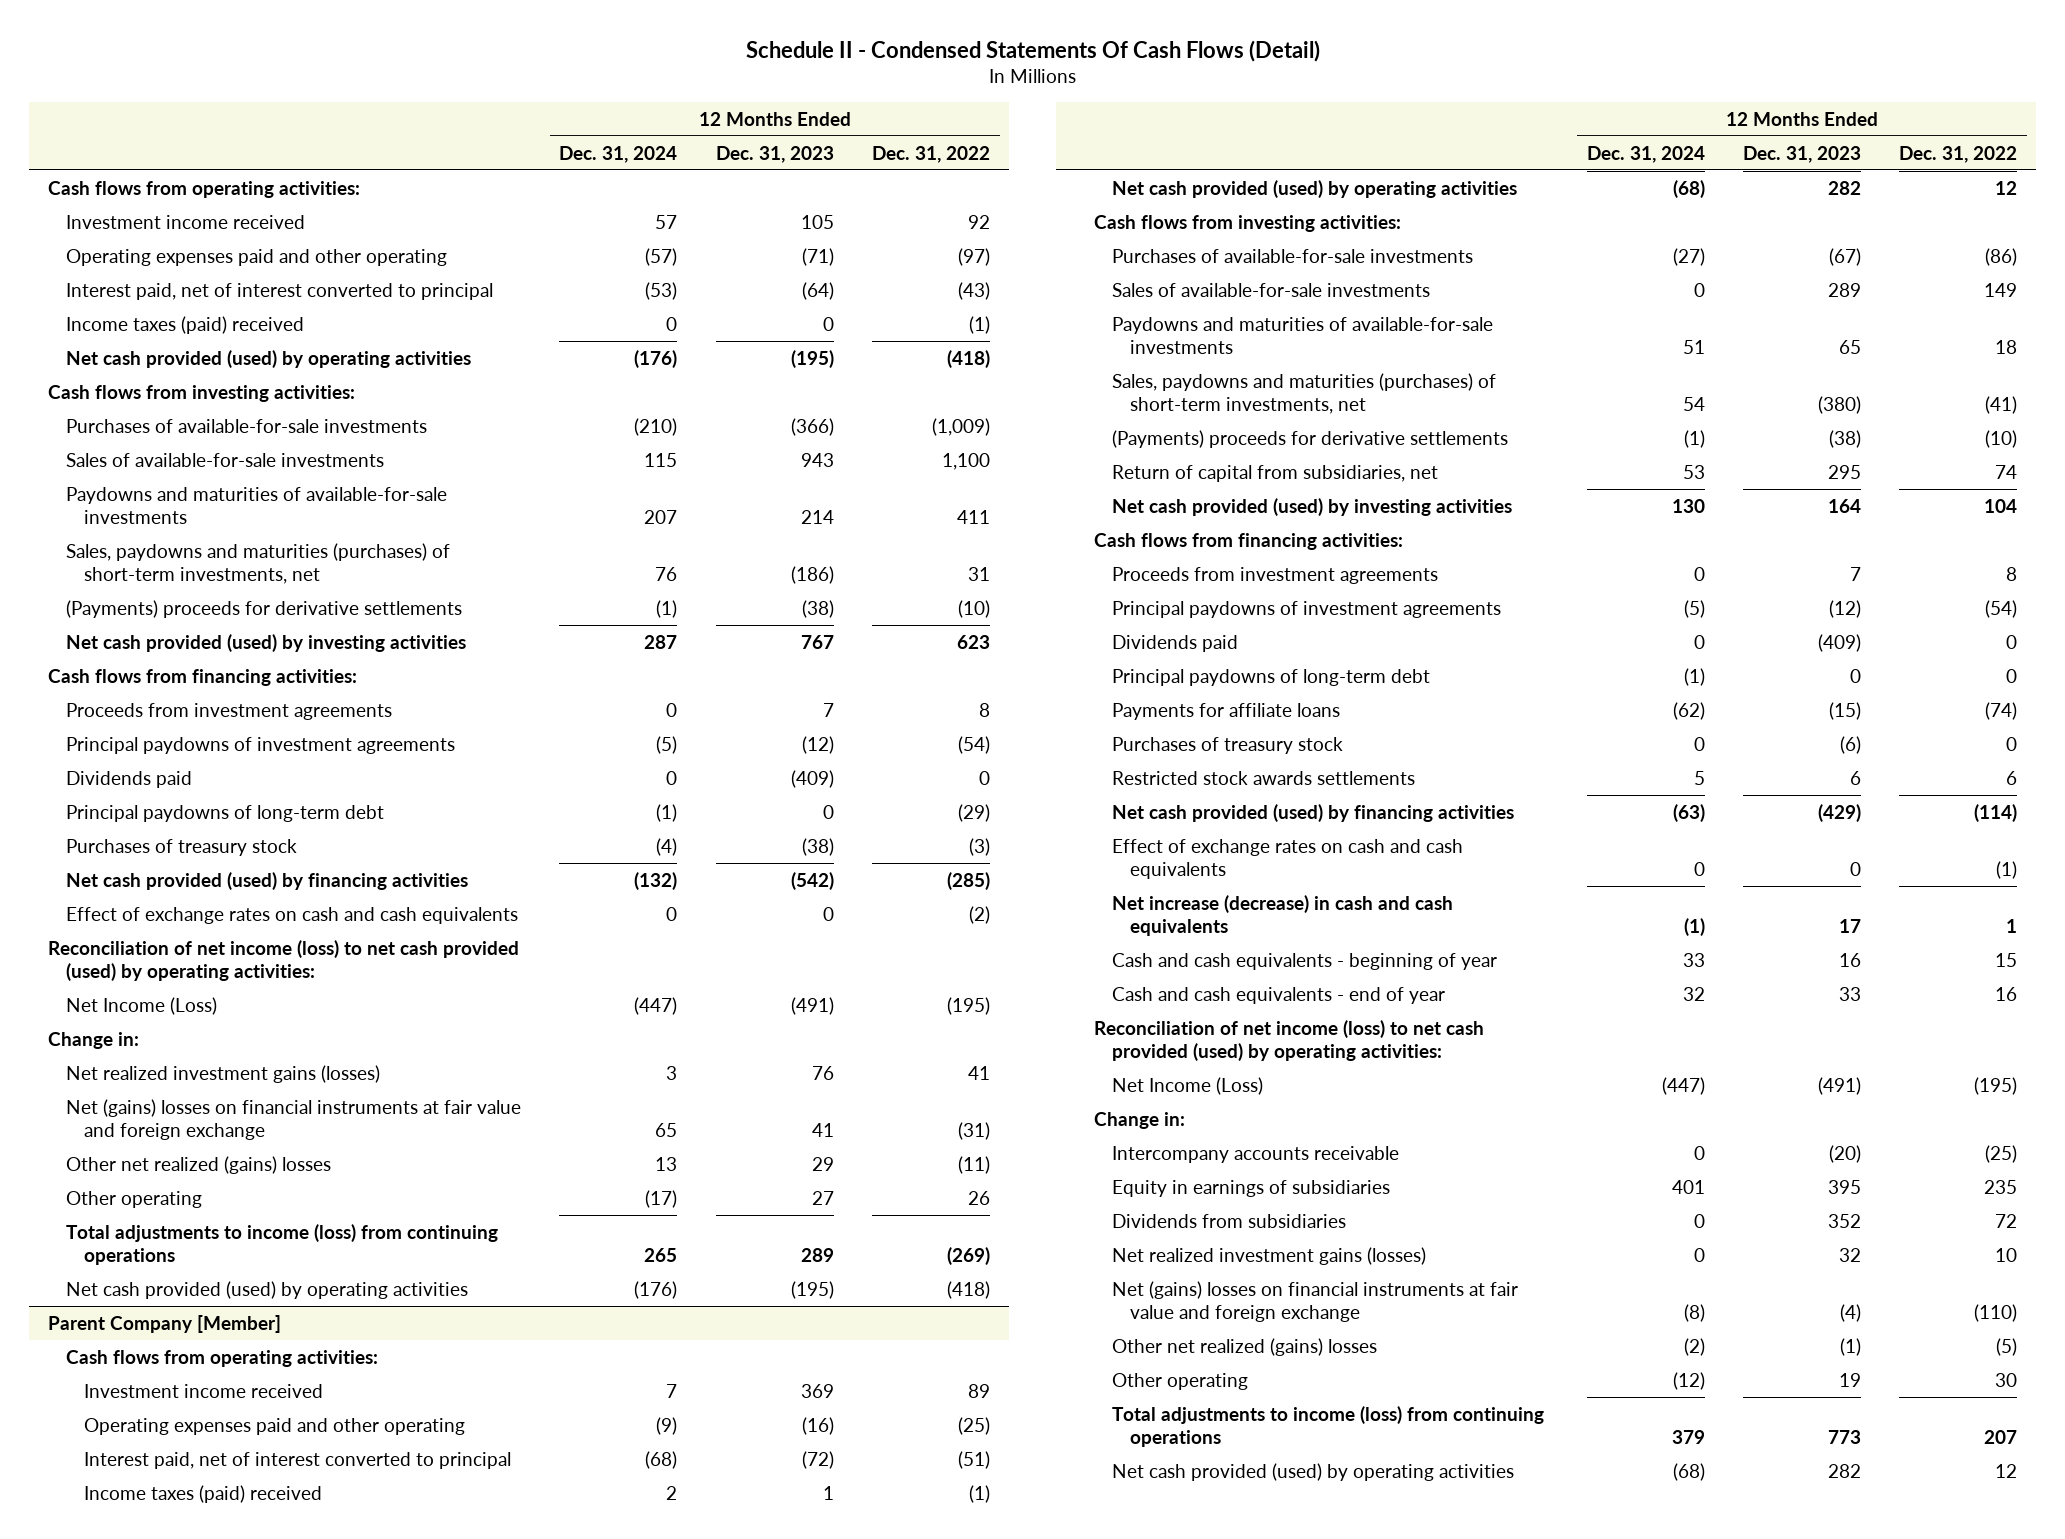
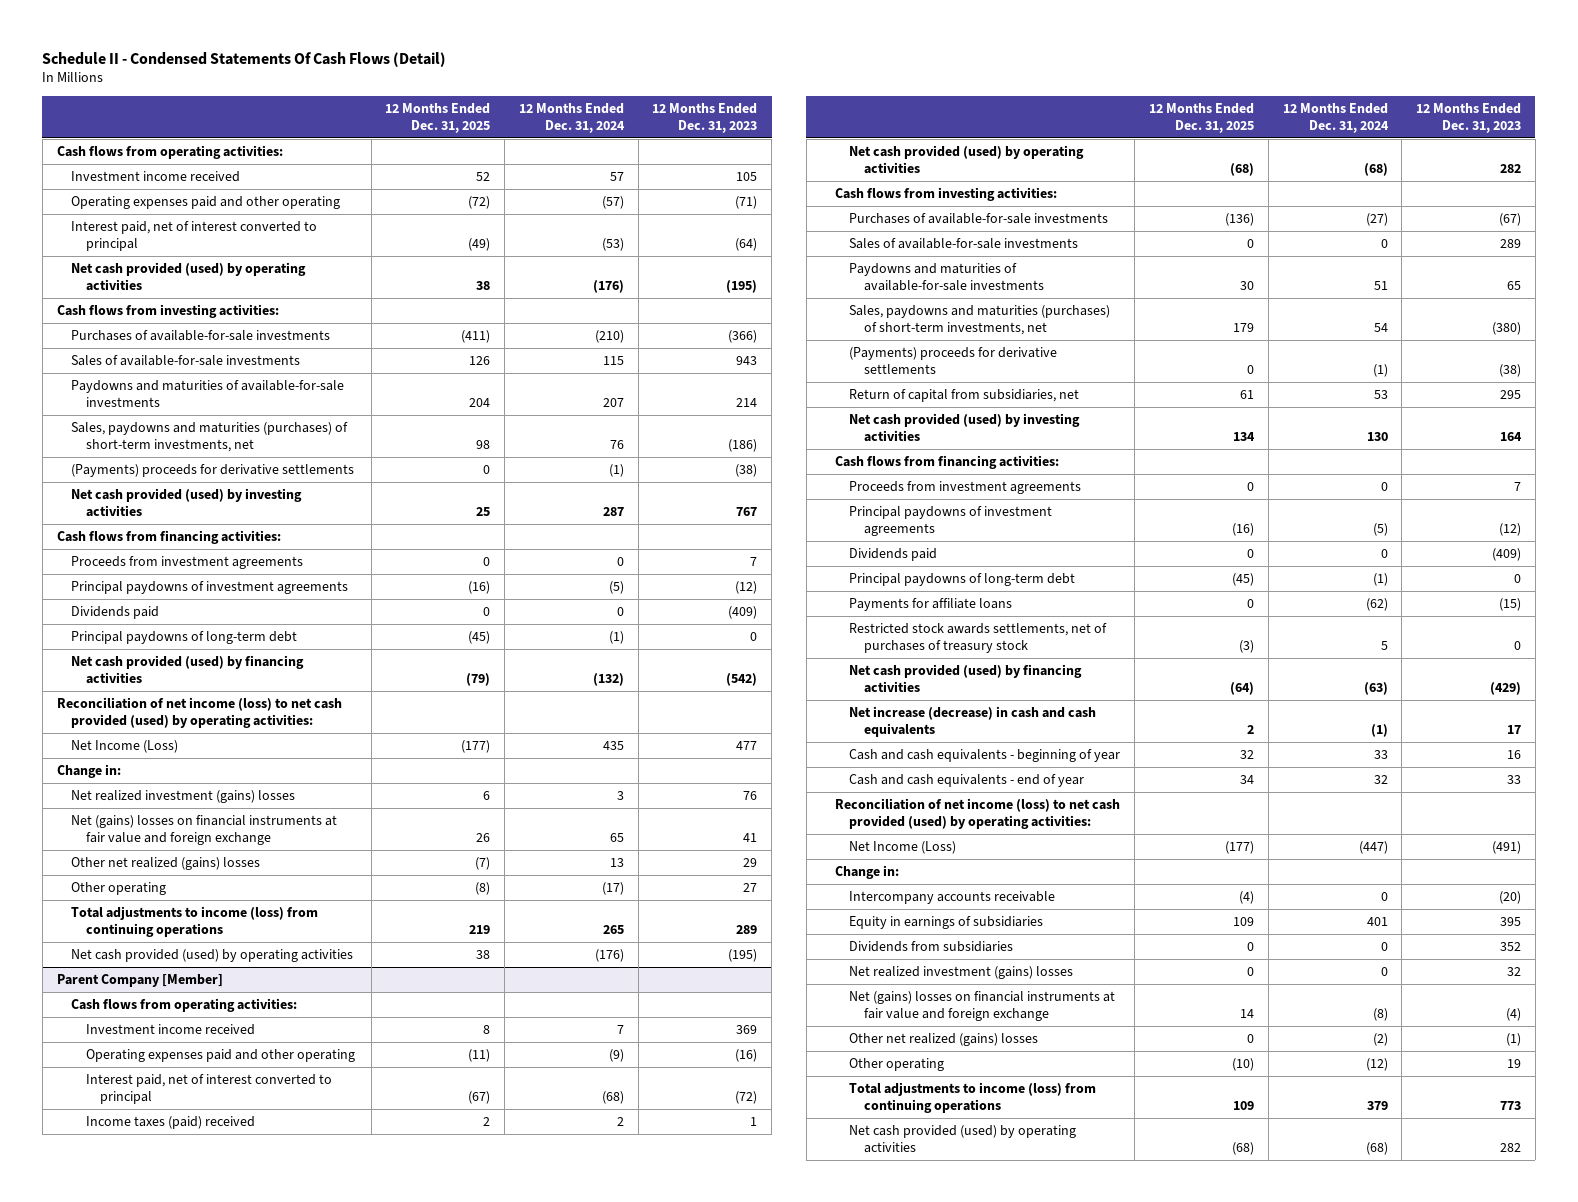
- | 12 Months Ended Dec. 31, 2024 | 12 Months Ended Dec. 31, 2023 | 12 Months Ended Dec. 31, 2022
+ | 12 Months Ended Dec. 31, 2025 | 12 Months Ended Dec. 31, 2024 | 12 Months Ended Dec. 31, 2023
- Income taxes (paid) received | 0 | 0 | (1)
- Purchases of treasury stock | (4) | (38) | (3)
- Effect of exchange rates on cash and cash equivalents | 0 | 0 | (2)
- Net Income (Loss) | (447) | (491) | (195)
+ Net Income (Loss) | (177) | 435 | 477
- Net realized investment gains (losses) | 3 | 76 | 41
+ Net realized investment (gains) losses | 6 | 3 | 76
@ Parent Company [Member]
- Purchases of treasury stock | 0 | (6) | 0
- Restricted stock awards settlements | 5 | 6 | 6
+ Restricted stock awards settlements, net of purchases of treasury stock | (3) | 5 | 0
- Effect of exchange rates on cash and cash equivalents | 0 | 0 | (1)
- Net realized investment gains (losses) | 0 | 32 | 10
+ Net realized investment (gains) losses | 0 | 0 | 32

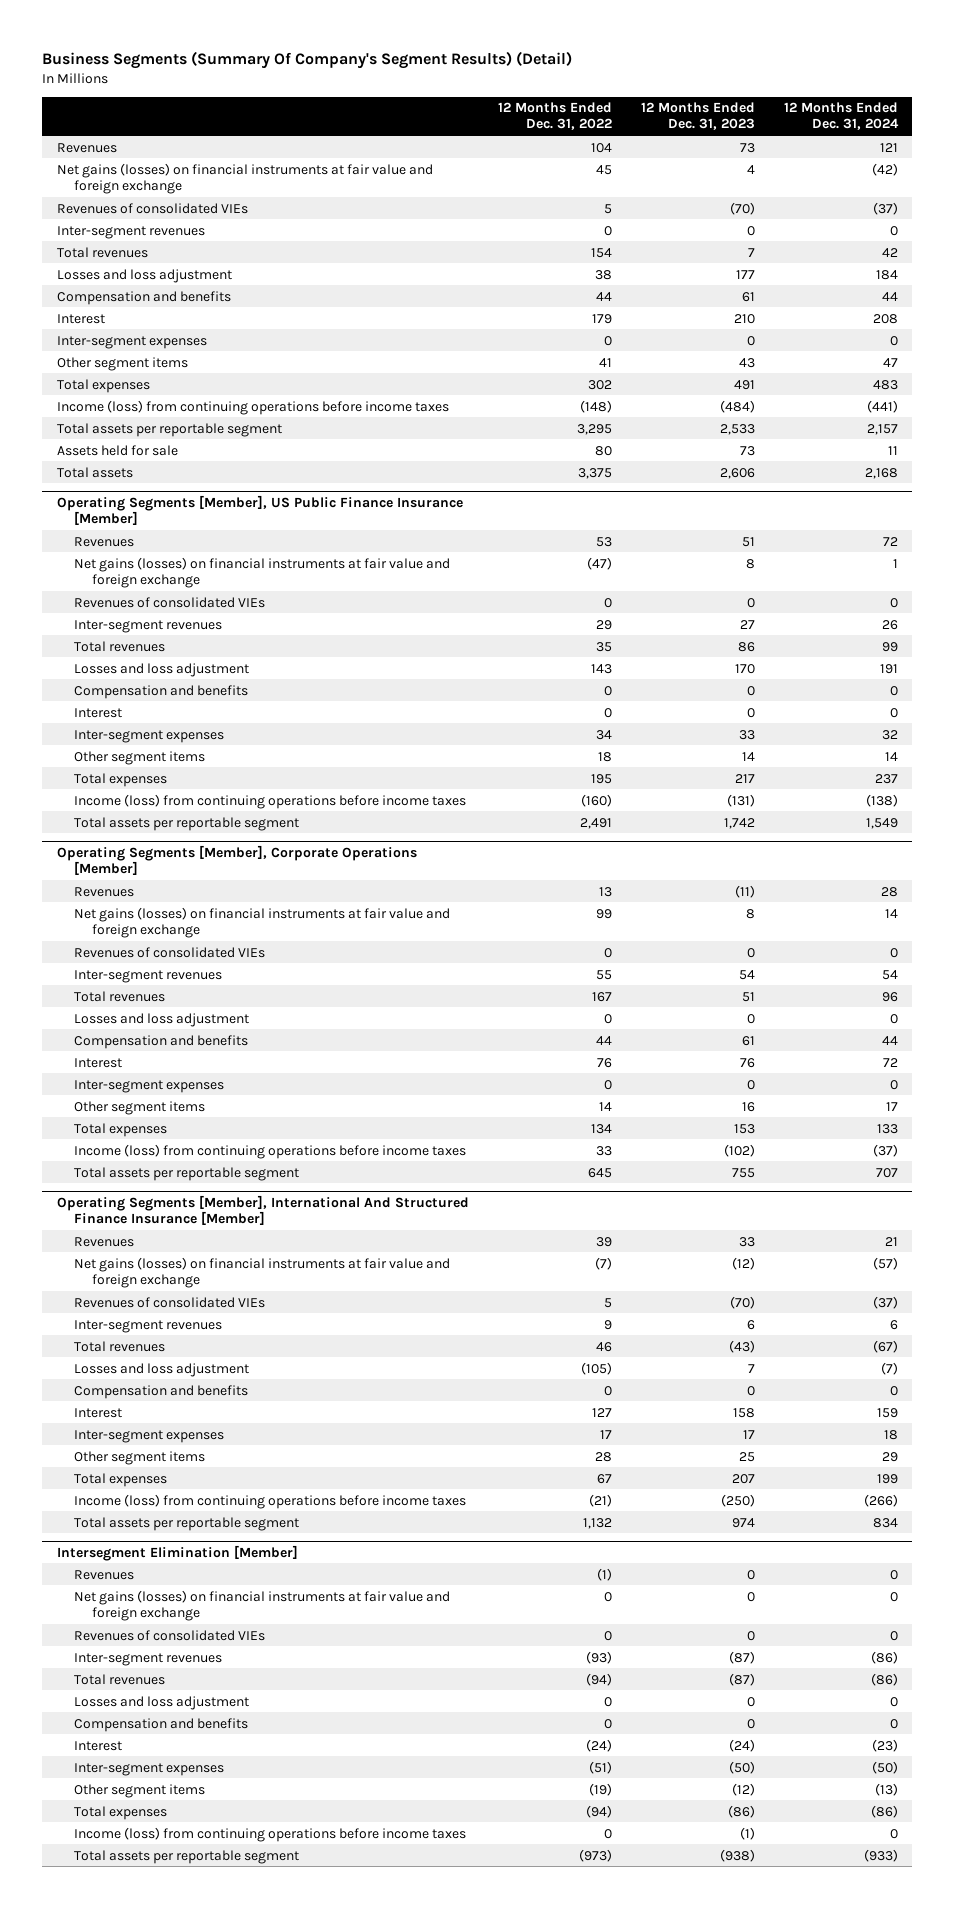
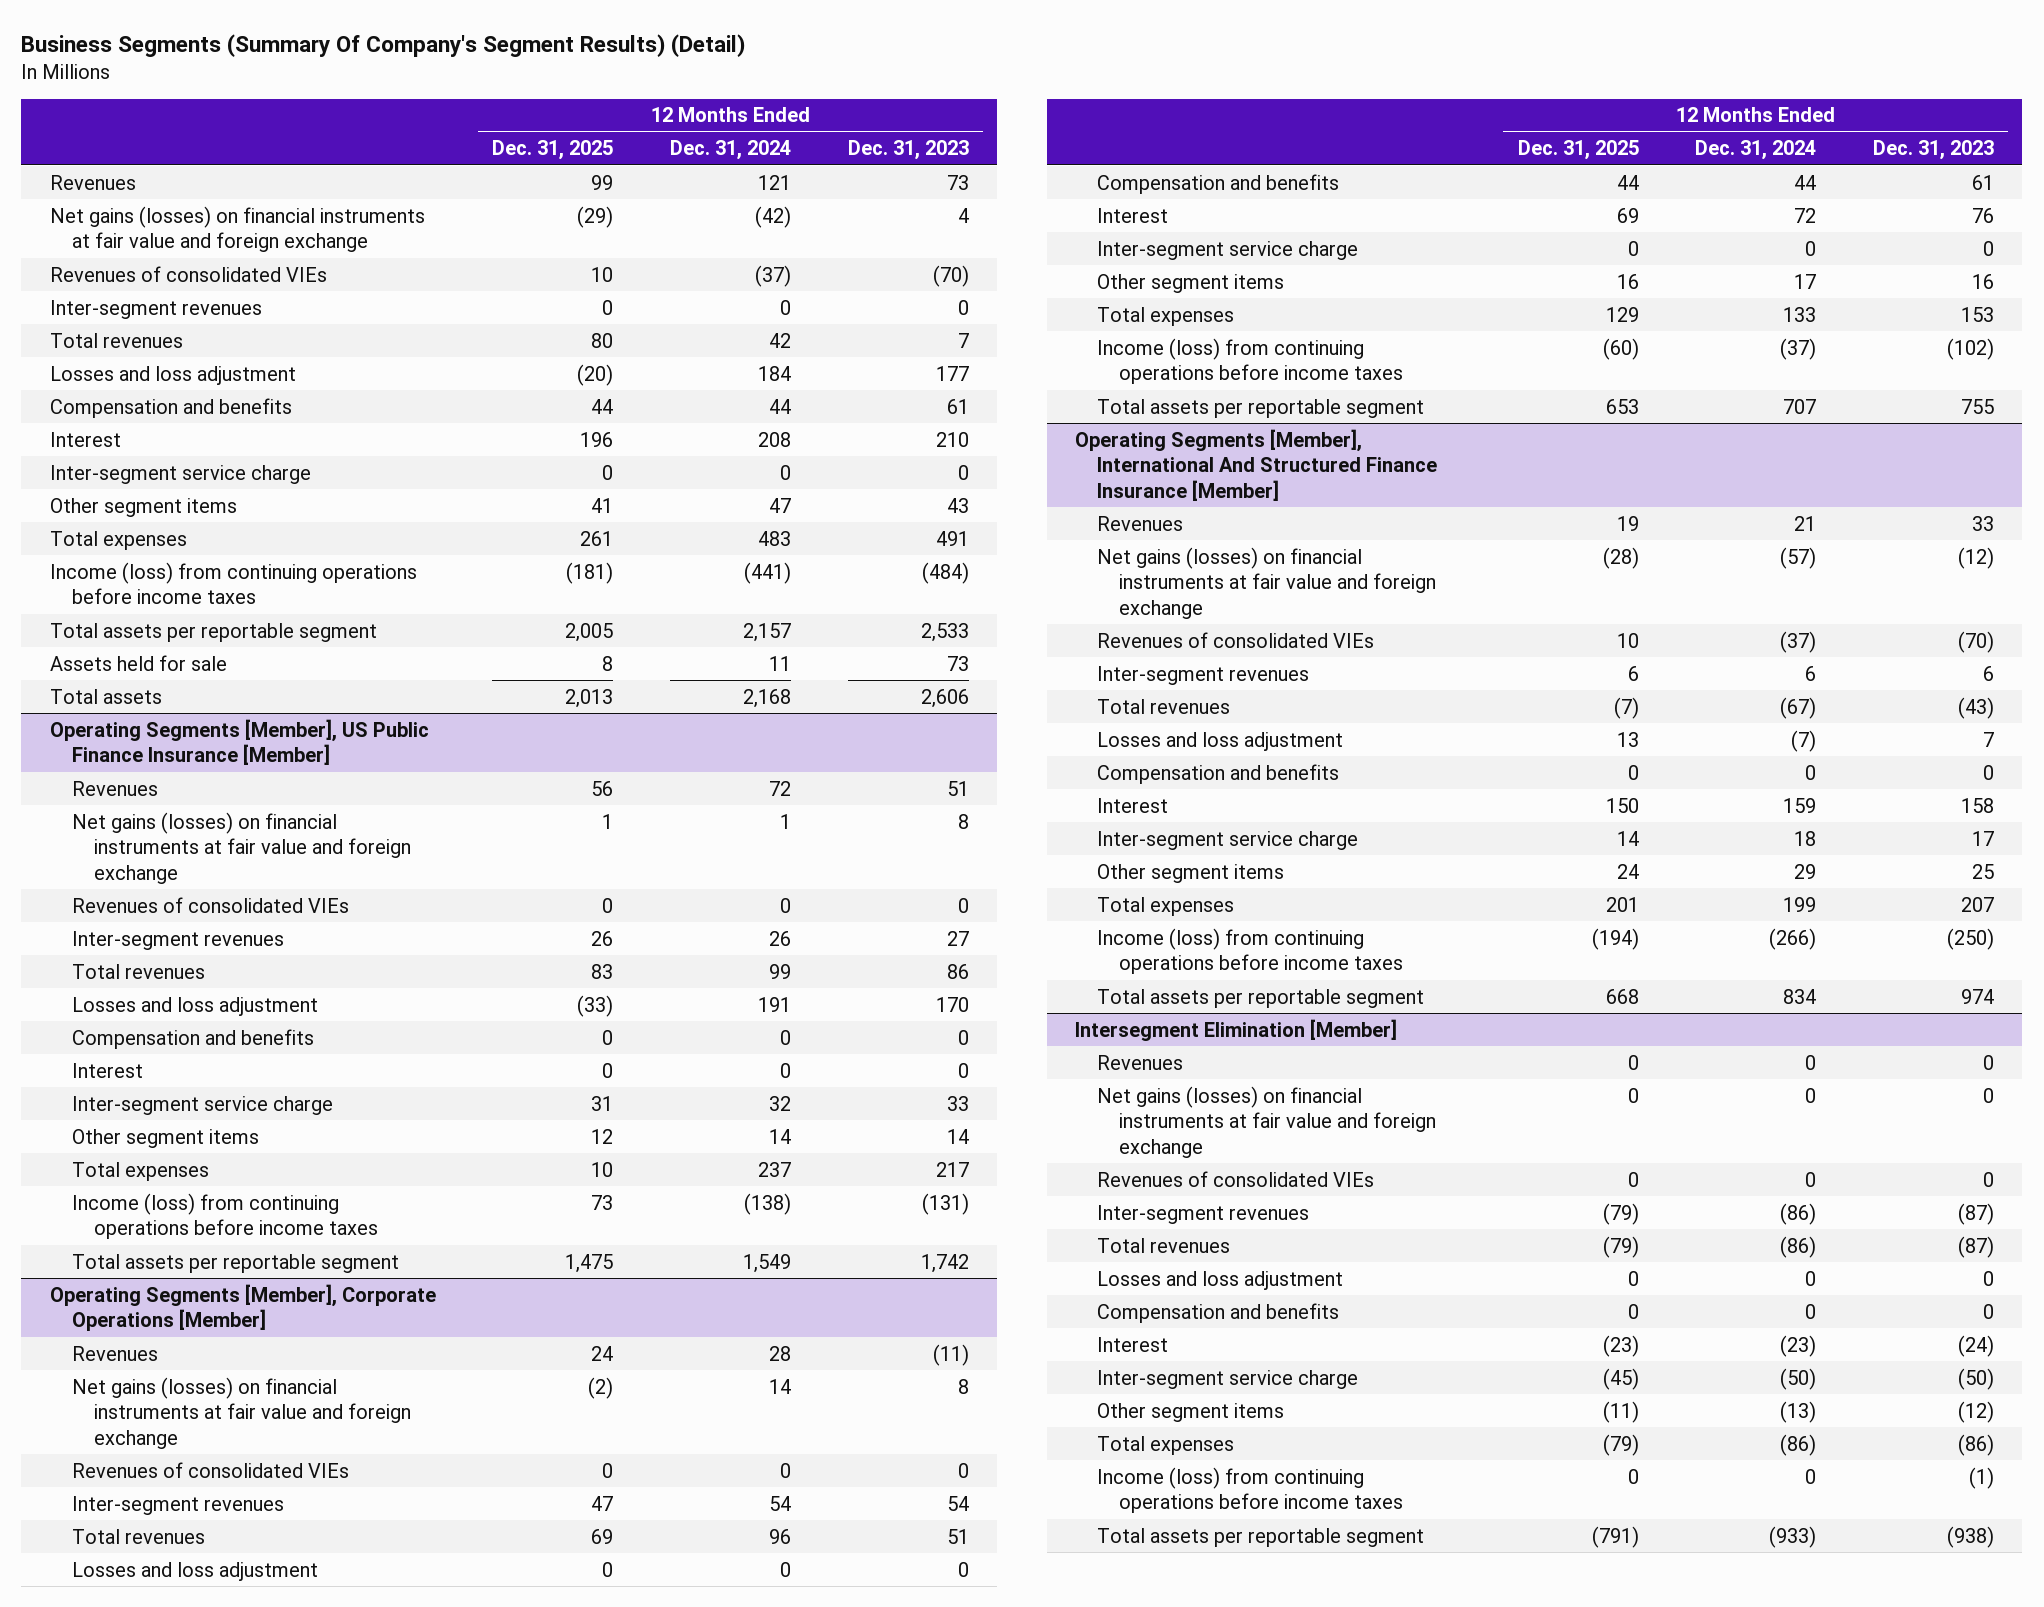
- | 12 Months Ended Dec. 31, 2022 | 12 Months Ended Dec. 31, 2023 | 12 Months Ended Dec. 31, 2024
+ | 12 Months Ended Dec. 31, 2025 | 12 Months Ended Dec. 31, 2024 | 12 Months Ended Dec. 31, 2023
- Inter-segment expenses | 0 | 0 | 0
+ Inter-segment service charge | 0 | 0 | 0
@ Operating Segments [Member], US Public Finance Insurance [Member]
- Inter-segment expenses | 34 | 33 | 32
+ Inter-segment service charge | 31 | 32 | 33
@ Operating Segments [Member], Corporate Operations [Member]
- Inter-segment expenses | 0 | 0 | 0
+ Inter-segment service charge | 0 | 0 | 0
@ Operating Segments [Member], International And Structured Finance Insurance [Member]
- Inter-segment expenses | 17 | 17 | 18
+ Inter-segment service charge | 14 | 18 | 17
@ Intersegment Elimination [Member]
- Inter-segment expenses | (51) | (50) | (50)
+ Inter-segment service charge | (45) | (50) | (50)

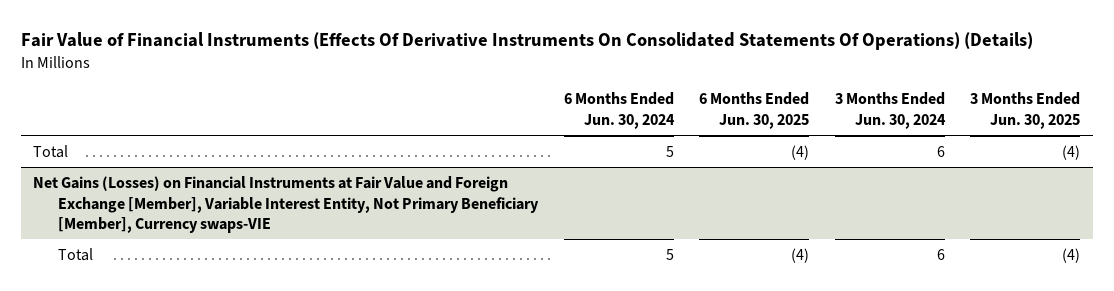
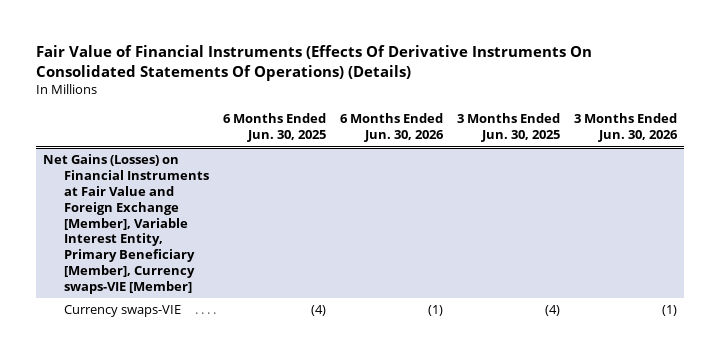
- | 6 Months Ended Jun. 30, 2024 | 6 Months Ended Jun. 30, 2025 | 3 Months Ended Jun. 30, 2024 | 3 Months Ended Jun. 30, 2025
+ | 6 Months Ended Jun. 30, 2025 | 6 Months Ended Jun. 30, 2026 | 3 Months Ended Jun. 30, 2025 | 3 Months Ended Jun. 30, 2026
- Total | 5 | (4) | 6 | (4)
- Net Gains (Losses) on Financial Instruments at Fair Value and Foreign Exchange [Member], Variable Interest Entity, Not Primary Beneficiary [Member], Currency swaps-VIE
- Total | 5 | (4) | 6 | (4)
+ Net Gains (Losses) on Financial Instruments at Fair Value and Foreign Exchange [Member], Variable Interest Entity, Primary Beneficiary [Member], Currency swaps-VIE [Member]
+ Currency swaps-VIE | (4) | (1) | (4) | (1)

